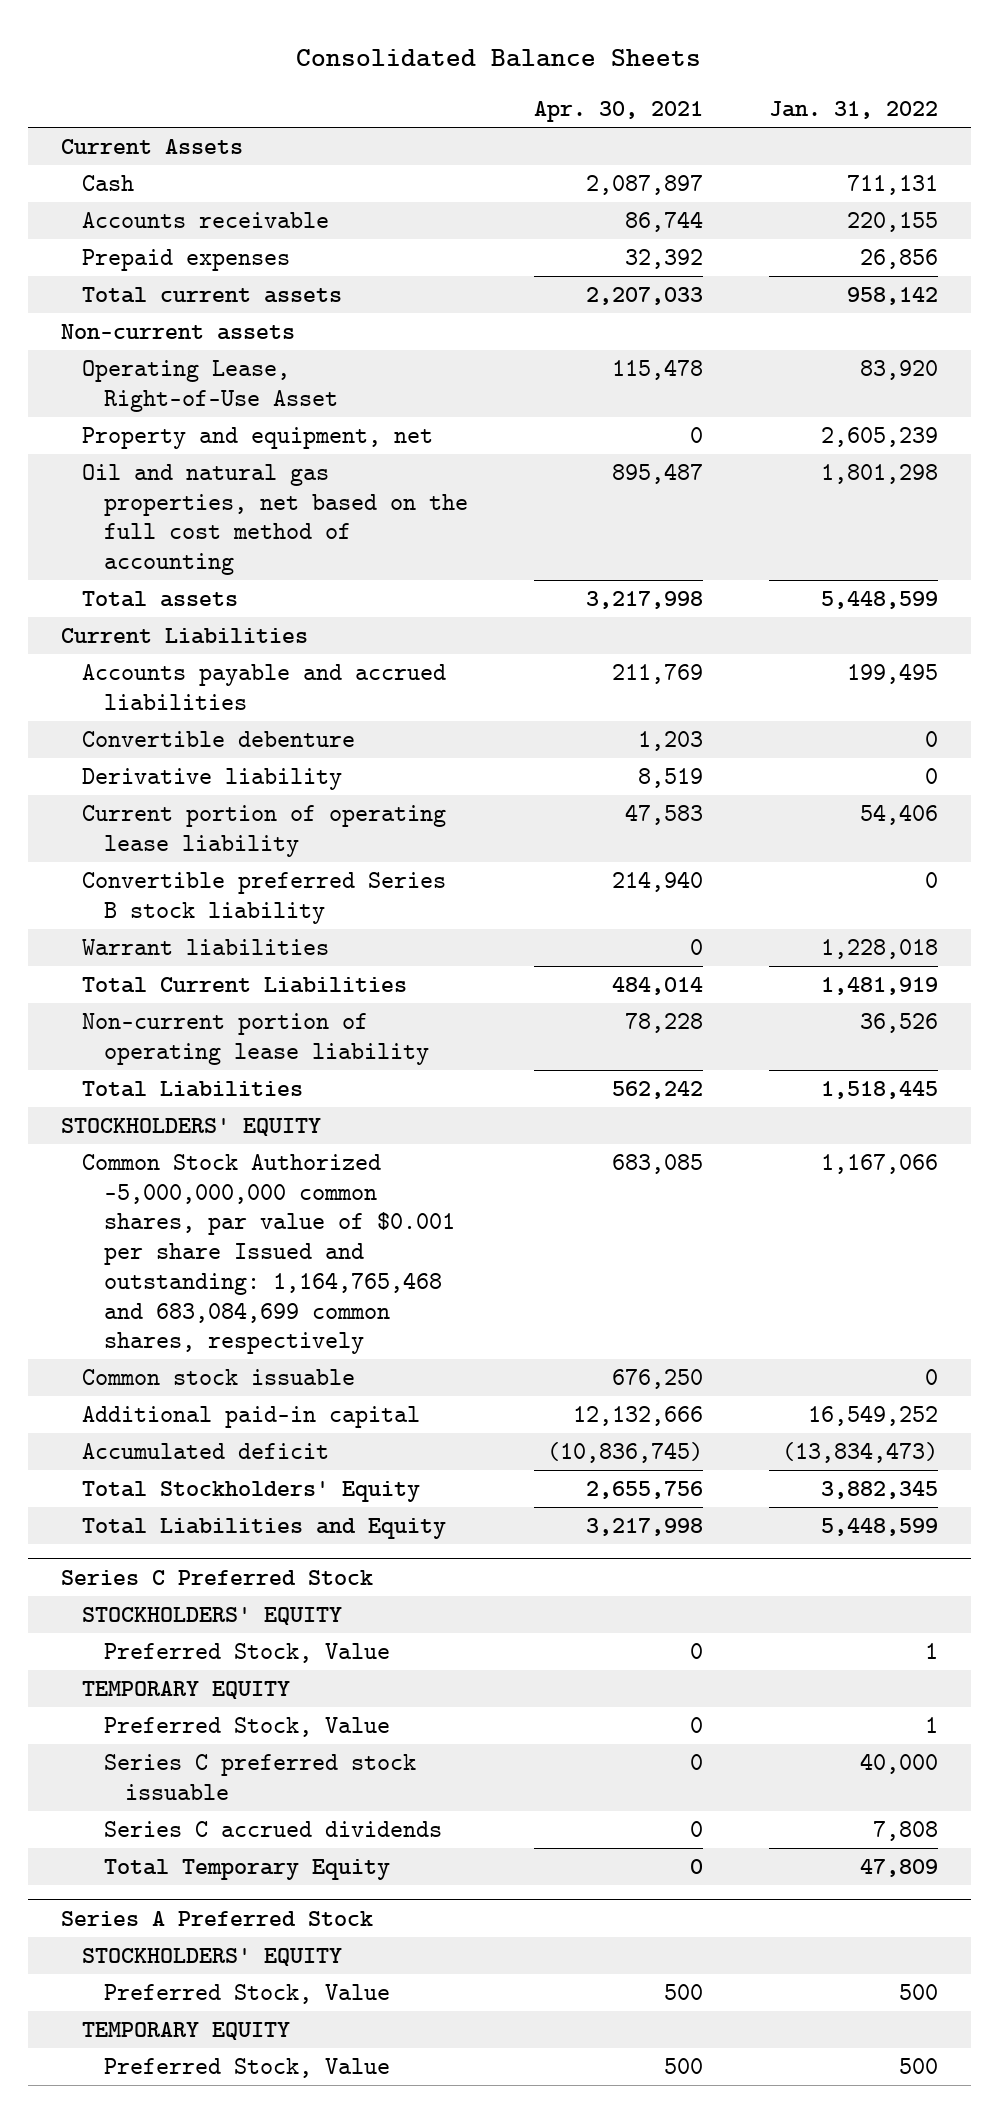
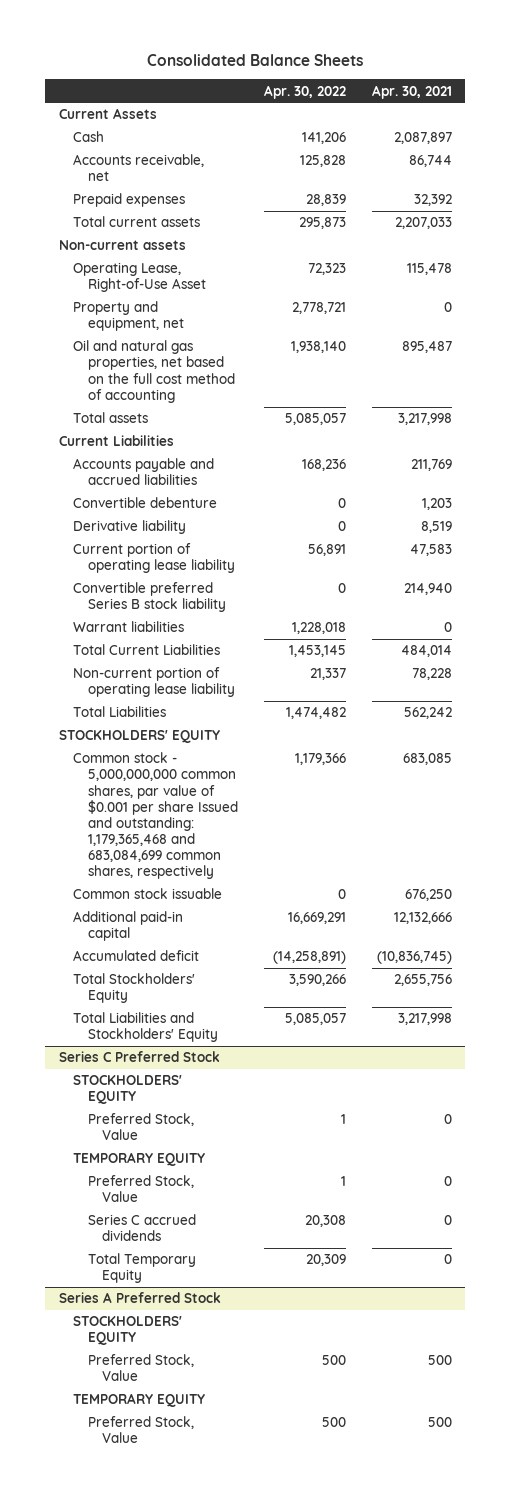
- | Apr. 30, 2021 | Jan. 31, 2022
+ | Apr. 30, 2022 | Apr. 30, 2021
- Accounts receivable | 86,744 | 220,155
+ Accounts receivable, net | 125,828 | 86,744
- Common Stock Authorized -5,000,000,000 common shares, par value of $0.001 per share Issued and outstanding: 1,164,765,468 and 683,084,699 common shares, respectively | 683,085 | 1,167,066
+ Common stock - 5,000,000,000 common shares, par value of $0.001 per share Issued and outstanding: 1,179,365,468 and 683,084,699 common shares, respectively | 1,179,366 | 683,085
- Total Liabilities and Equity | 3,217,998 | 5,448,599
+ Total Liabilities and Stockholders' Equity | 5,085,057 | 3,217,998
@ Series C Preferred Stock
- Series C preferred stock issuable | 0 | 40,000

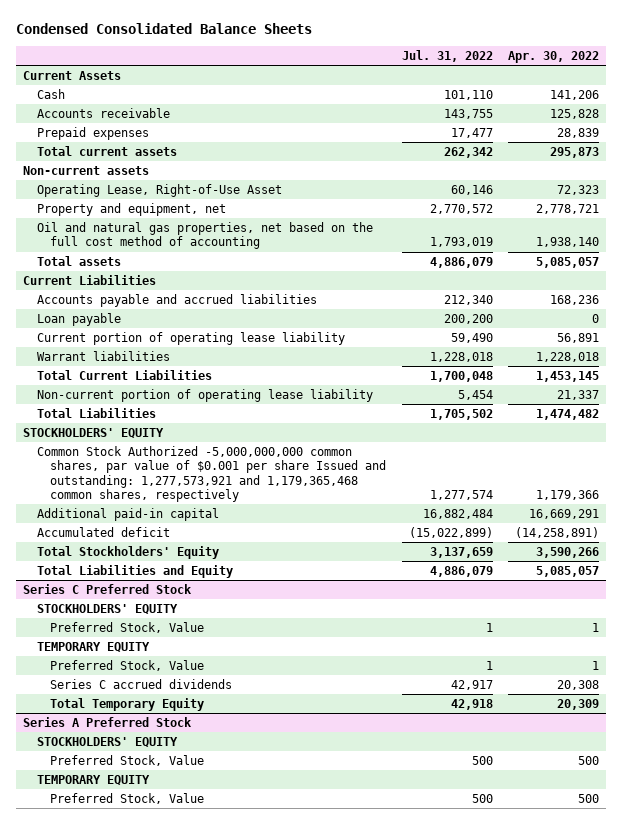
- Consolidated Balance Sheets
+ Condensed Consolidated Balance Sheets
- | Apr. 30, 2022 | Apr. 30, 2021
+ | Jul. 31, 2022 | Apr. 30, 2022
- Accounts receivable, net | 125,828 | 86,744
+ Accounts receivable | 143,755 | 125,828
- Convertible debenture | 0 | 1,203
- Derivative liability | 0 | 8,519
+ Loan payable | 200,200 | 0
- Convertible preferred Series B stock liability | 0 | 214,940
- Common stock - 5,000,000,000 common shares, par value of $0.001 per share Issued and outstanding: 1,179,365,468 and 683,084,699 common shares, respectively | 1,179,366 | 683,085
- Common stock issuable | 0 | 676,250
+ Common Stock Authorized -5,000,000,000 common shares, par value of $0.001 per share Issued and outstanding: 1,277,573,921 and 1,179,365,468 common shares, respectively | 1,277,574 | 1,179,366
- Total Liabilities and Stockholders' Equity | 5,085,057 | 3,217,998
+ Total Liabilities and Equity | 4,886,079 | 5,085,057

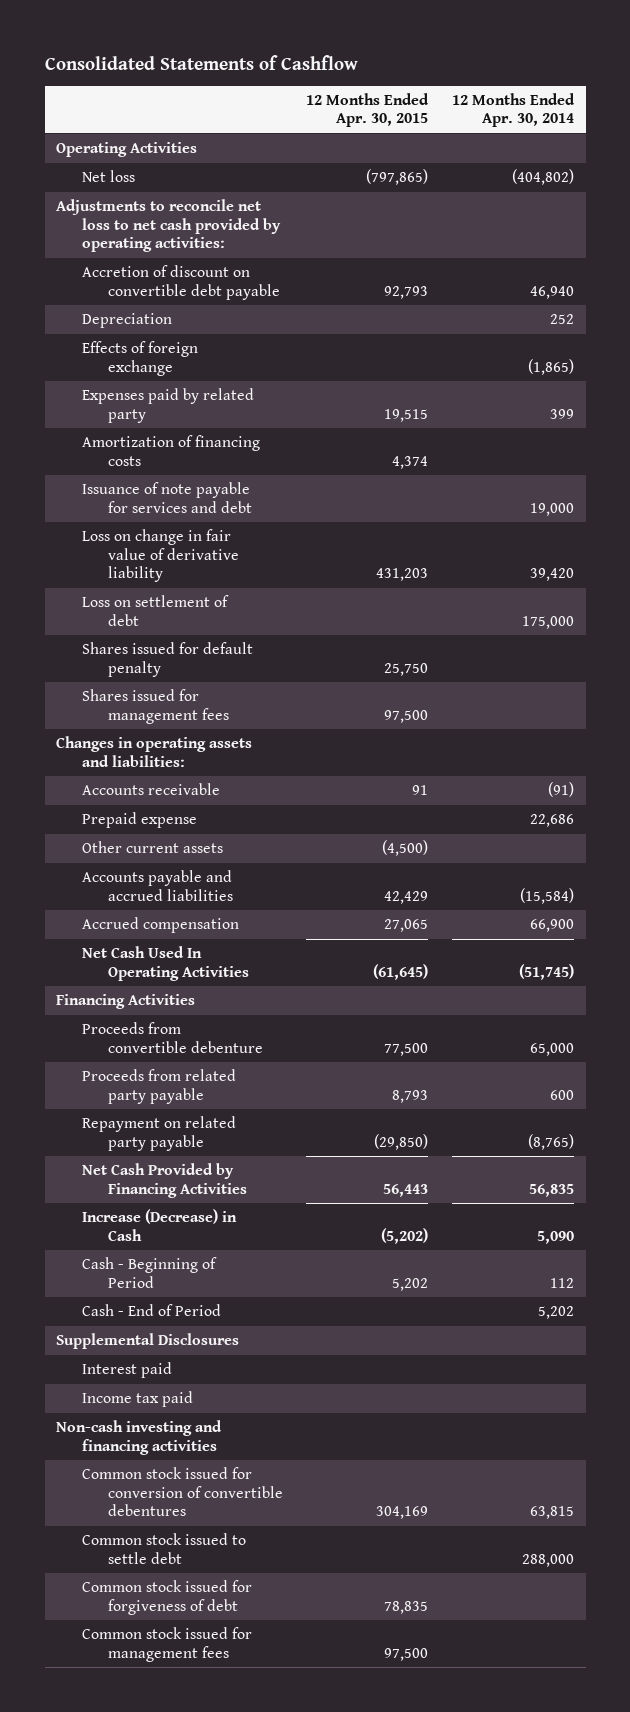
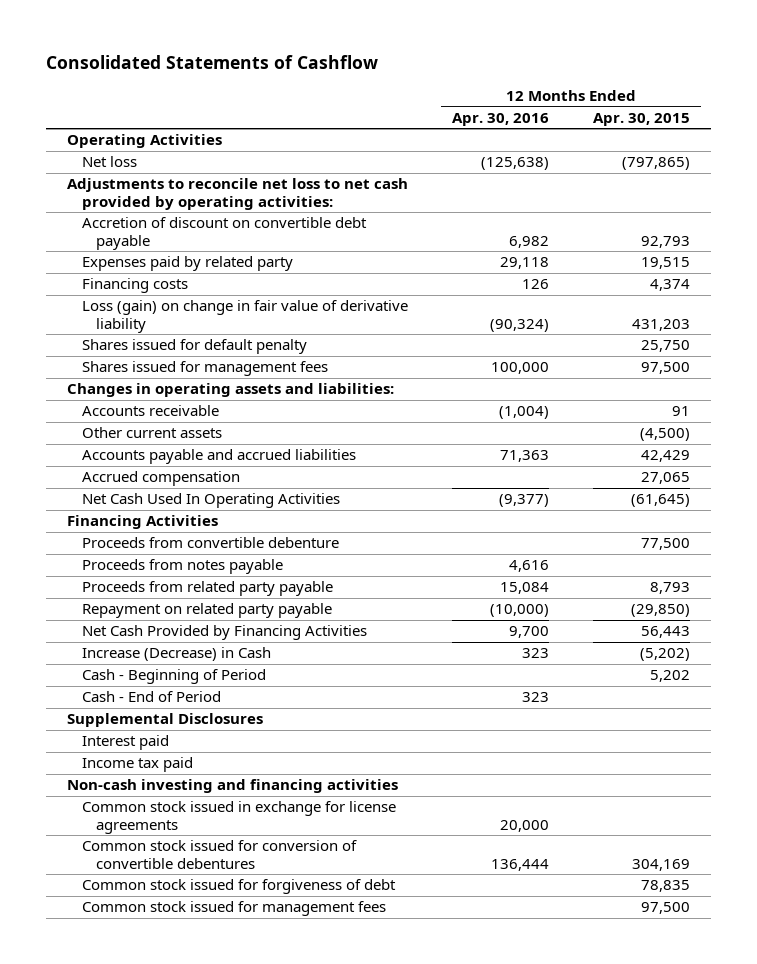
- | 12 Months Ended Apr. 30, 2015 | 12 Months Ended Apr. 30, 2014
+ | 12 Months Ended Apr. 30, 2016 | 12 Months Ended Apr. 30, 2015
- Depreciation | | 252
- Effects of foreign exchange | | (1,865)
- Amortization of financing costs | 4,374 |
- Issuance of note payable for services and debt | | 19,000
- Loss on change in fair value of derivative liability | 431,203 | 39,420
- Loss on settlement of debt | | 175,000
+ Financing costs | 126 | 4,374
+ Loss (gain) on change in fair value of derivative liability | (90,324) | 431,203
- Prepaid expense | | 22,686
+ Proceeds from notes payable | 4,616 |
+ Common stock issued in exchange for license agreements | 20,000 |
- Common stock issued to settle debt | | 288,000

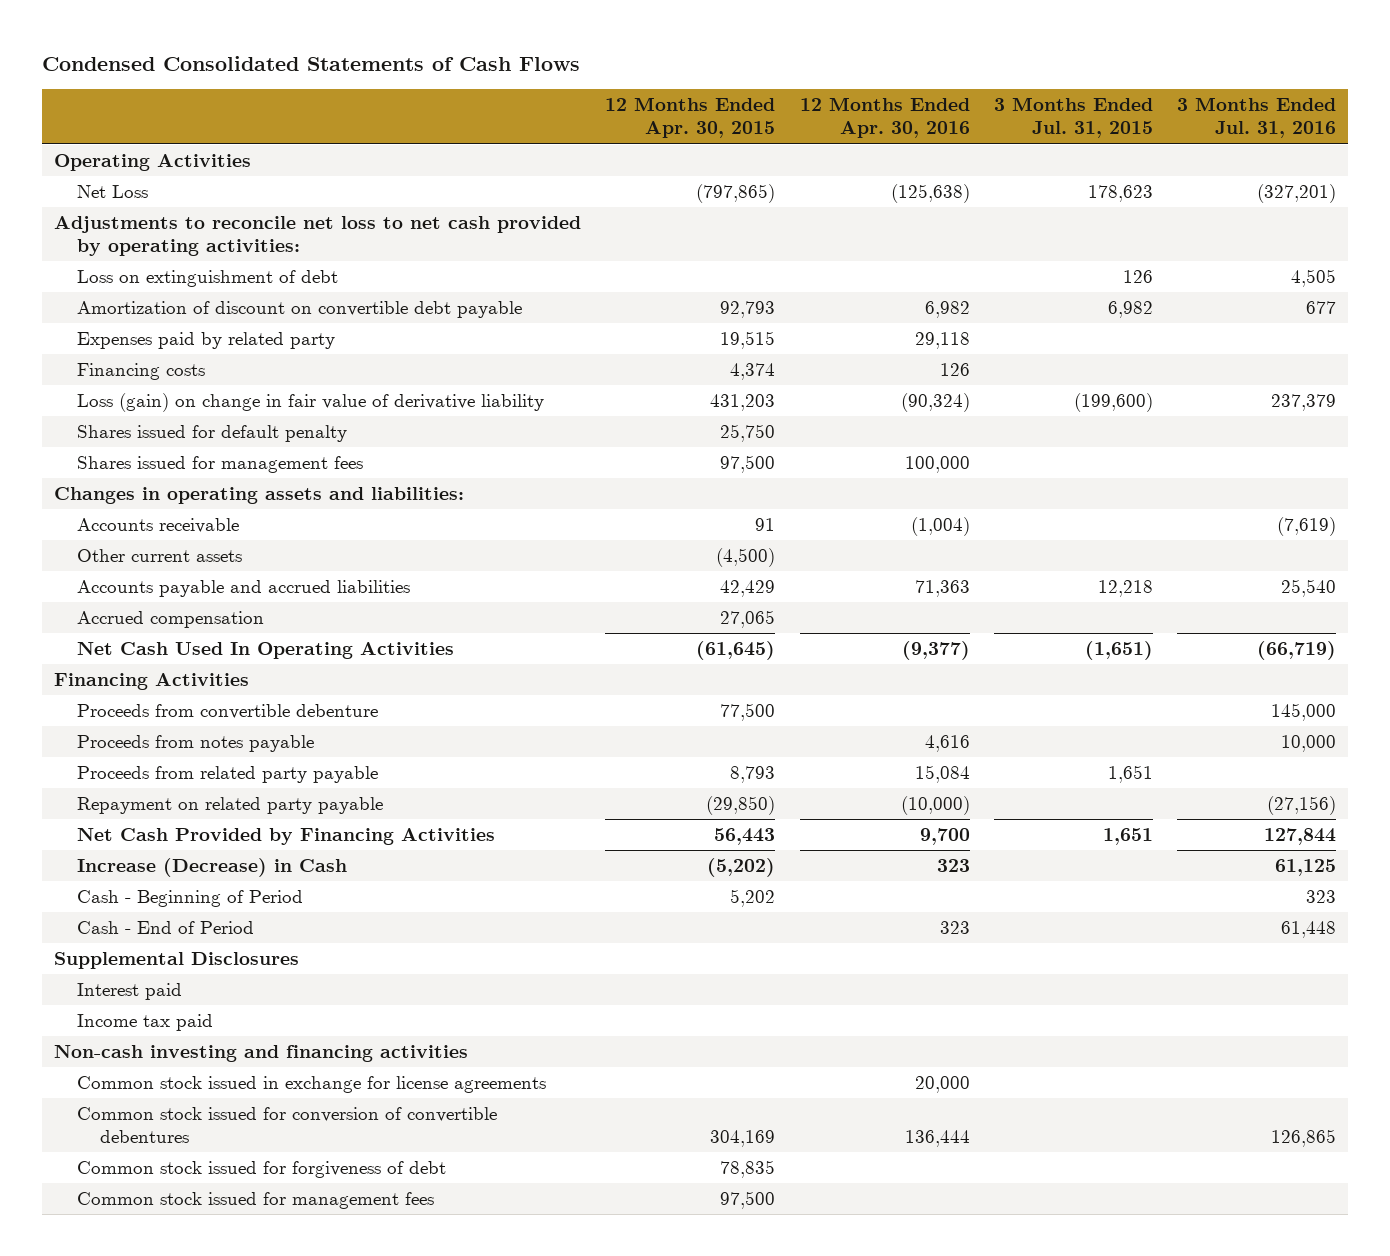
- Consolidated Statements of Cashflow
+ Condensed Consolidated Statements of Cash Flows
- | 12 Months Ended Apr. 30, 2016 | 12 Months Ended Apr. 30, 2015
+ | 12 Months Ended Apr. 30, 2015 | 12 Months Ended Apr. 30, 2016 | 3 Months Ended Jul. 31, 2015 | 3 Months Ended Jul. 31, 2016
- Net loss | (125,638) | (797,865)
+ Net Loss | (797,865) | (125,638) | 178,623 | (327,201)
- Accretion of discount on convertible debt payable | 6,982 | 92,793
+ Loss on extinguishment of debt | | | 126 | 4,505
+ Amortization of discount on convertible debt payable | 92,793 | 6,982 | 6,982 | 677

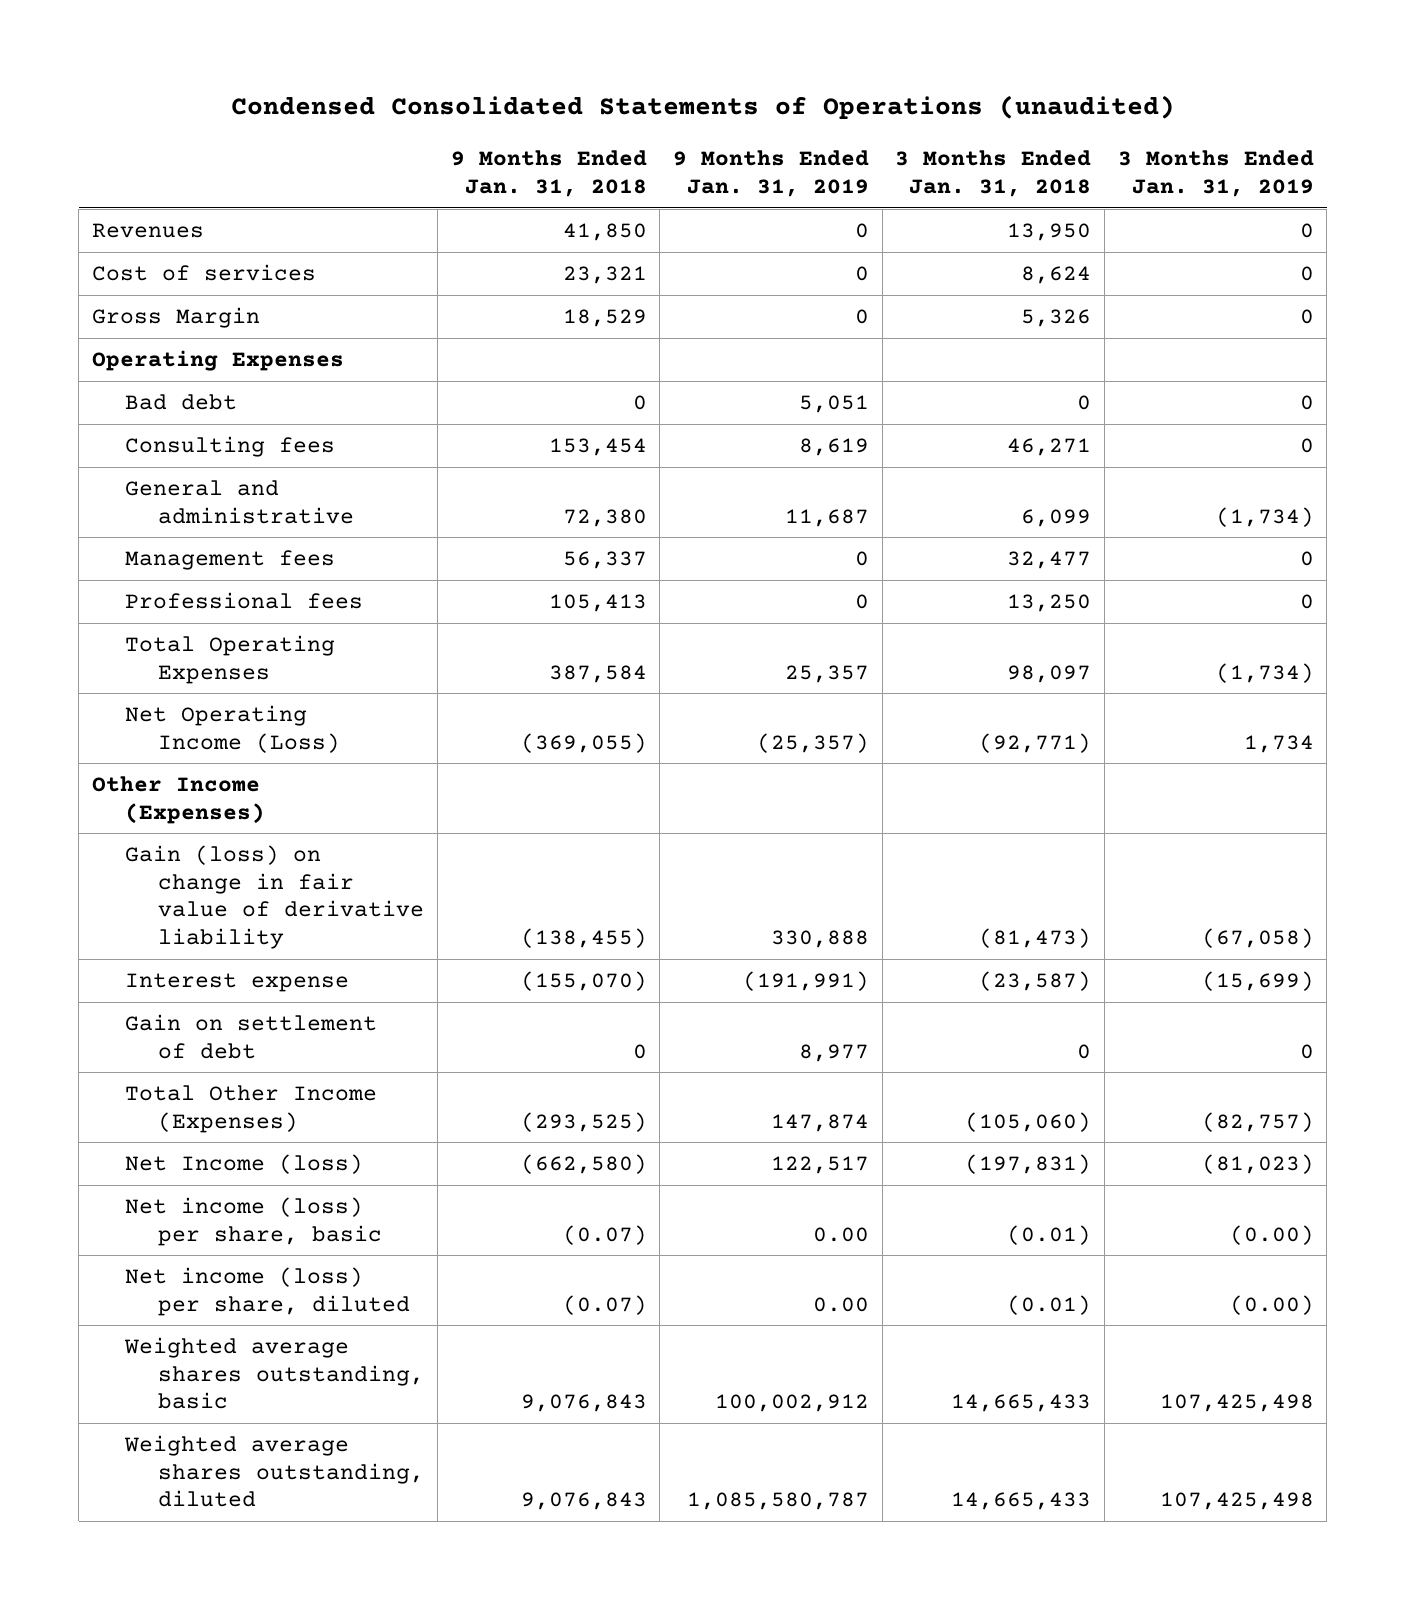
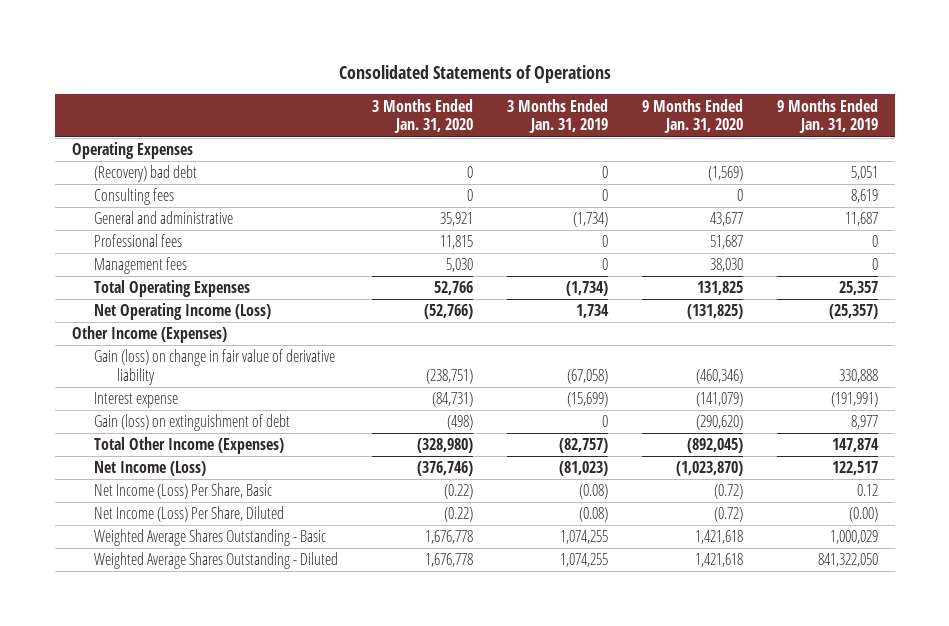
- Condensed Consolidated Statements of Operations (unaudited)
+ Consolidated Statements of Operations
- | 9 Months Ended Jan. 31, 2018 | 9 Months Ended Jan. 31, 2019 | 3 Months Ended Jan. 31, 2018 | 3 Months Ended Jan. 31, 2019
+ | 3 Months Ended Jan. 31, 2020 | 3 Months Ended Jan. 31, 2019 | 9 Months Ended Jan. 31, 2020 | 9 Months Ended Jan. 31, 2019
- Revenues | 41,850 | 0 | 13,950 | 0
- Cost of services | 23,321 | 0 | 8,624 | 0
- Gross Margin | 18,529 | 0 | 5,326 | 0
- Bad debt | 0 | 5,051 | 0 | 0
+ (Recovery) bad debt | 0 | 0 | (1,569) | 5,051
moved down: Management fees | 5,030 | 0 | 38,030 | 0
- Gain on settlement of debt | 0 | 8,977 | 0 | 0
+ Gain (loss) on extinguishment of debt | (498) | 0 | (290,620) | 8,977
- Net Income (loss) | (662,580) | 122,517 | (197,831) | (81,023)
- Net income (loss) per share, basic | (0.07) | 0.00 | (0.01) | (0.00)
- Net income (loss) per share, diluted | (0.07) | 0.00 | (0.01) | (0.00)
- Weighted average shares outstanding, basic | 9,076,843 | 100,002,912 | 14,665,433 | 107,425,498
- Weighted average shares outstanding, diluted | 9,076,843 | 1,085,580,787 | 14,665,433 | 107,425,498
+ Net Income (Loss) | (376,746) | (81,023) | (1,023,870) | 122,517
+ Net Income (Loss) Per Share, Basic | (0.22) | (0.08) | (0.72) | 0.12
+ Net Income (Loss) Per Share, Diluted | (0.22) | (0.08) | (0.72) | (0.00)
+ Weighted Average Shares Outstanding - Basic | 1,676,778 | 1,074,255 | 1,421,618 | 1,000,029
+ Weighted Average Shares Outstanding - Diluted | 1,676,778 | 1,074,255 | 1,421,618 | 841,322,050

